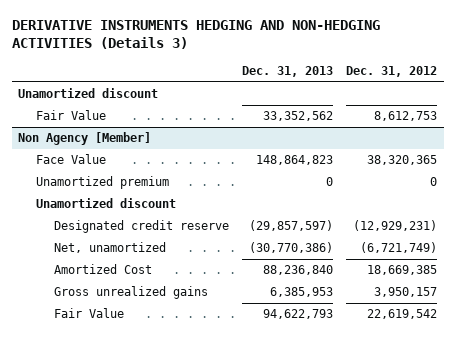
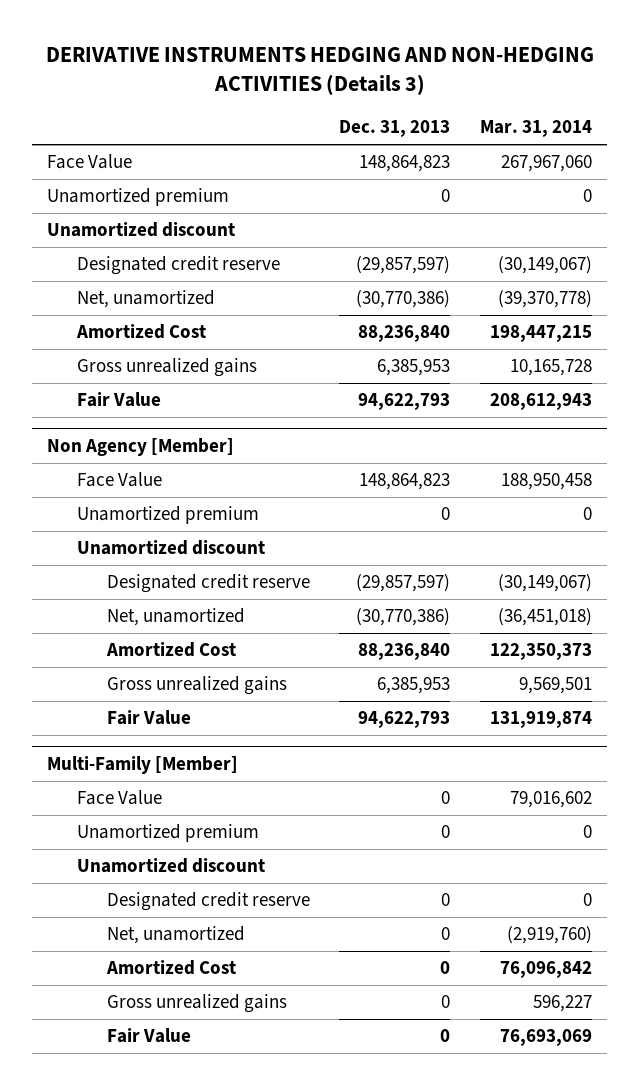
- | Dec. 31, 2013 | Dec. 31, 2012
+ | Dec. 31, 2013 | Mar. 31, 2014
+ Face Value | 148,864,823 | 267,967,060
+ Unamortized premium | 0 | 0
- Fair Value | 33,352,562 | 8,612,753
+ Designated credit reserve | (29,857,597) | (30,149,067)
+ Net, unamortized | (30,770,386) | (39,370,778)
+ Amortized Cost | 88,236,840 | 198,447,215
+ Gross unrealized gains | 6,385,953 | 10,165,728
+ Fair Value | 94,622,793 | 208,612,943
+ Multi-Family [Member]
+ Face Value | 0 | 79,016,602
+ Unamortized premium | 0 | 0
+ Unamortized discount
+ Designated credit reserve | 0 | 0
+ Net, unamortized | 0 | (2,919,760)
+ Amortized Cost | 0 | 76,096,842
+ Gross unrealized gains | 0 | 596,227
+ Fair Value | 0 | 76,693,069

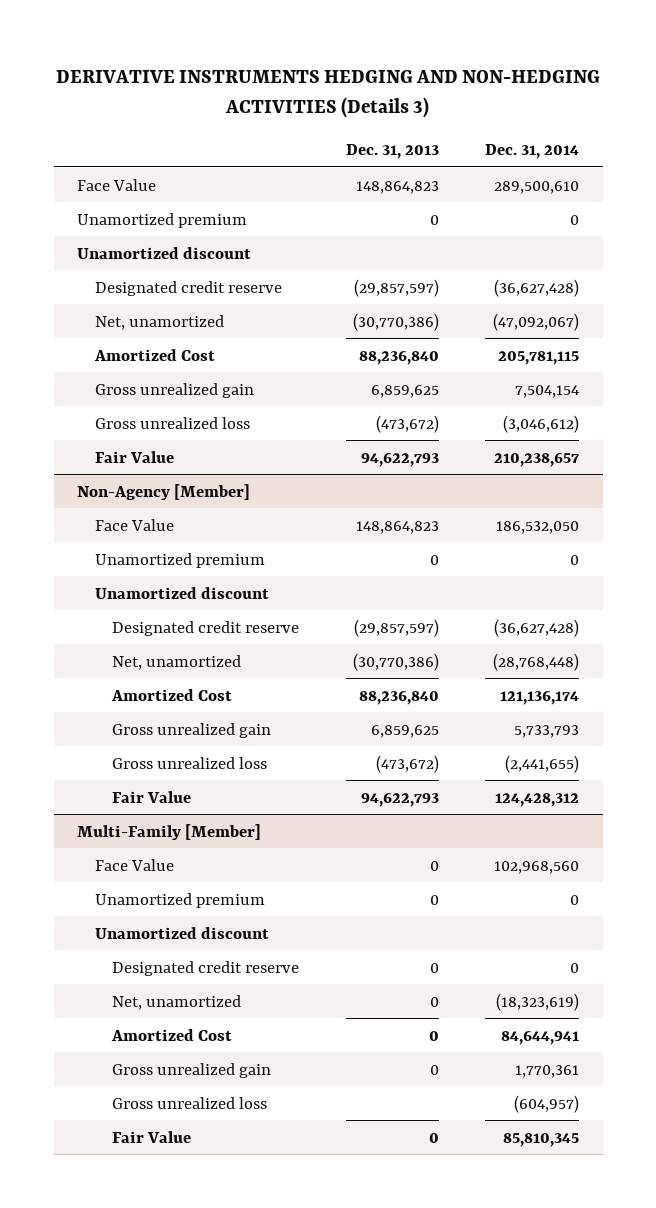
- | Dec. 31, 2013 | Mar. 31, 2014
+ | Dec. 31, 2013 | Dec. 31, 2014
- Gross unrealized gains | 6,385,953 | 10,165,728
+ Gross unrealized gain | 6,859,625 | 7,504,154
+ Gross unrealized loss | (473,672) | (3,046,612)
- Non Agency [Member]
+ Non-Agency [Member]
- Gross unrealized gains | 6,385,953 | 9,569,501
+ Gross unrealized gain | 6,859,625 | 5,733,793
+ Gross unrealized loss | (473,672) | (2,441,655)
@ Multi-Family [Member]
- Gross unrealized gains | 0 | 596,227
+ Gross unrealized gain | 0 | 1,770,361
+ Gross unrealized loss | | (604,957)

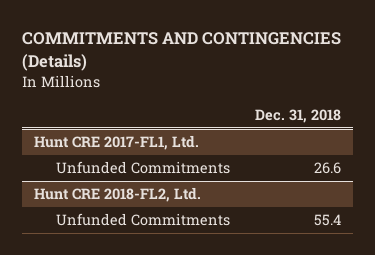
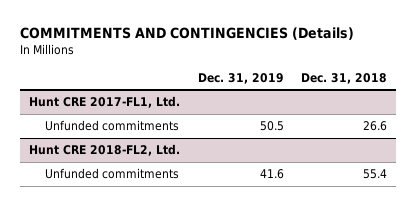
- | Dec. 31, 2018
+ | Dec. 31, 2019 | Dec. 31, 2018
@ Hunt CRE 2017-FL1, Ltd.
- Unfunded Commitments | 26.6
+ Unfunded commitments | 50.5 | 26.6
@ Hunt CRE 2018-FL2, Ltd.
- Unfunded Commitments | 55.4
+ Unfunded commitments | 41.6 | 55.4

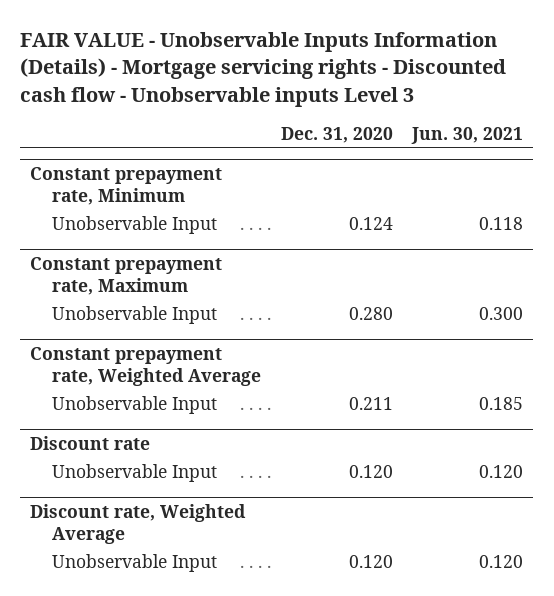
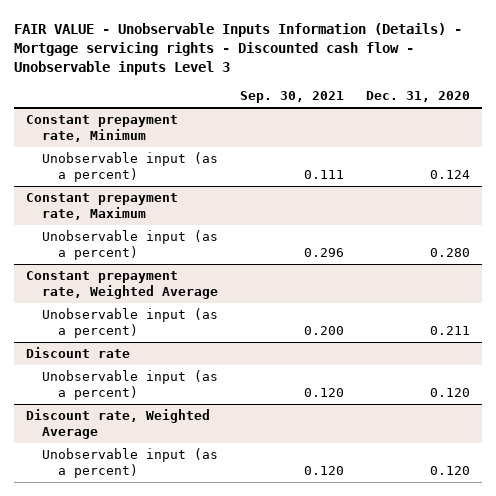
- | Dec. 31, 2020 | Jun. 30, 2021
+ | Sep. 30, 2021 | Dec. 31, 2020
@ Constant prepayment rate, Minimum
- Unobservable Input | 0.124 | 0.118
+ Unobservable input (as a percent) | 0.111 | 0.124
@ Constant prepayment rate, Maximum
- Unobservable Input | 0.280 | 0.300
+ Unobservable input (as a percent) | 0.296 | 0.280
@ Constant prepayment rate, Weighted Average
- Unobservable Input | 0.211 | 0.185
+ Unobservable input (as a percent) | 0.200 | 0.211
@ Discount rate
- Unobservable Input | 0.120 | 0.120
+ Unobservable input (as a percent) | 0.120 | 0.120
@ Discount rate, Weighted Average
- Unobservable Input | 0.120 | 0.120
+ Unobservable input (as a percent) | 0.120 | 0.120

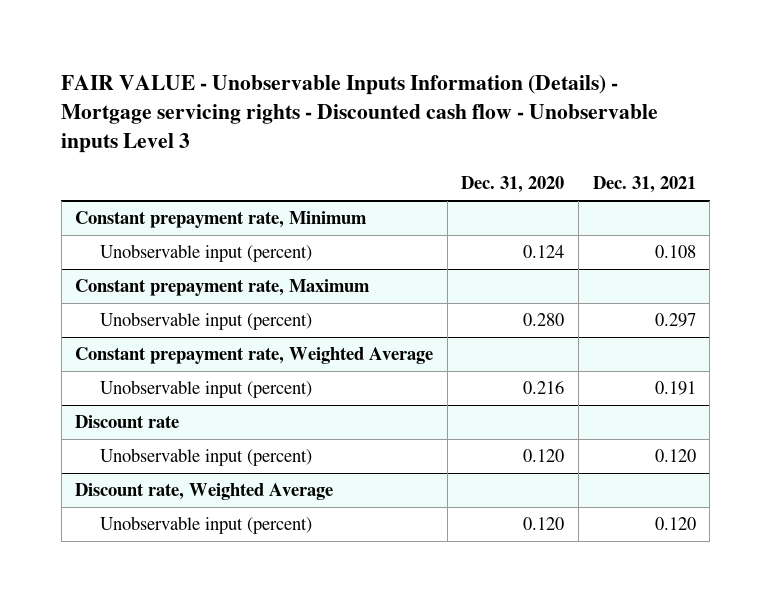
- | Sep. 30, 2021 | Dec. 31, 2020
+ | Dec. 31, 2020 | Dec. 31, 2021
@ Constant prepayment rate, Minimum
- Unobservable input (as a percent) | 0.111 | 0.124
+ Unobservable input (percent) | 0.124 | 0.108
@ Constant prepayment rate, Maximum
- Unobservable input (as a percent) | 0.296 | 0.280
+ Unobservable input (percent) | 0.280 | 0.297
@ Constant prepayment rate, Weighted Average
- Unobservable input (as a percent) | 0.200 | 0.211
+ Unobservable input (percent) | 0.216 | 0.191
@ Discount rate
- Unobservable input (as a percent) | 0.120 | 0.120
+ Unobservable input (percent) | 0.120 | 0.120
@ Discount rate, Weighted Average
- Unobservable input (as a percent) | 0.120 | 0.120
+ Unobservable input (percent) | 0.120 | 0.120

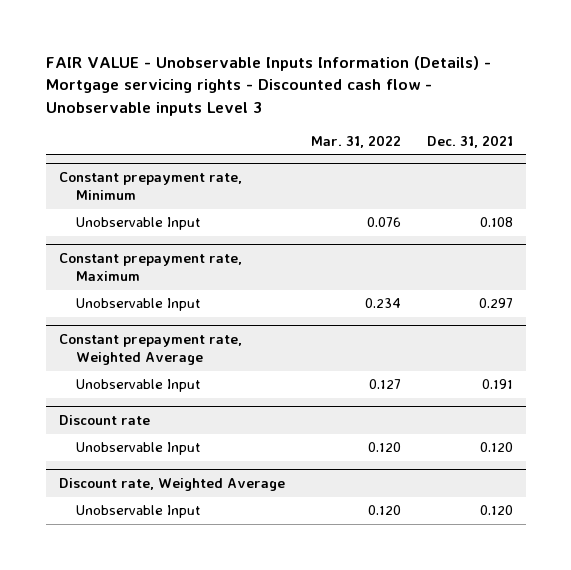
- | Dec. 31, 2020 | Dec. 31, 2021
+ | Mar. 31, 2022 | Dec. 31, 2021
@ Constant prepayment rate, Minimum
- Unobservable input (percent) | 0.124 | 0.108
+ Unobservable Input | 0.076 | 0.108
@ Constant prepayment rate, Maximum
- Unobservable input (percent) | 0.280 | 0.297
+ Unobservable Input | 0.234 | 0.297
@ Constant prepayment rate, Weighted Average
- Unobservable input (percent) | 0.216 | 0.191
+ Unobservable Input | 0.127 | 0.191
@ Discount rate
- Unobservable input (percent) | 0.120 | 0.120
+ Unobservable Input | 0.120 | 0.120
@ Discount rate, Weighted Average
- Unobservable input (percent) | 0.120 | 0.120
+ Unobservable Input | 0.120 | 0.120

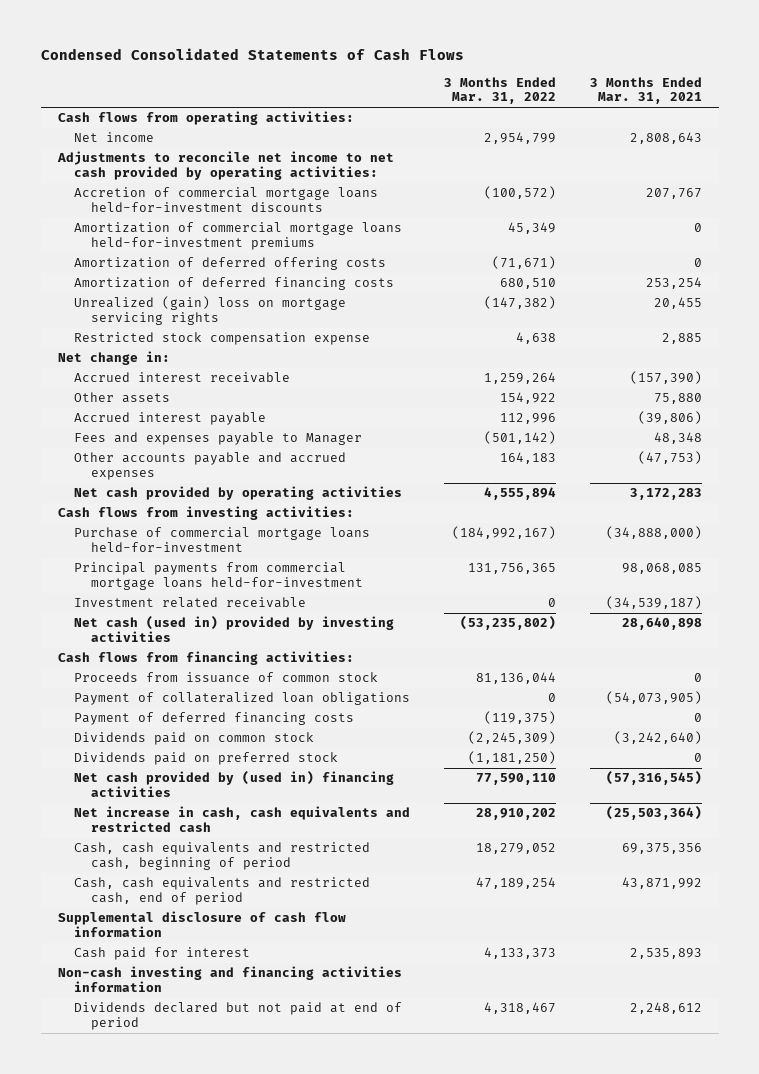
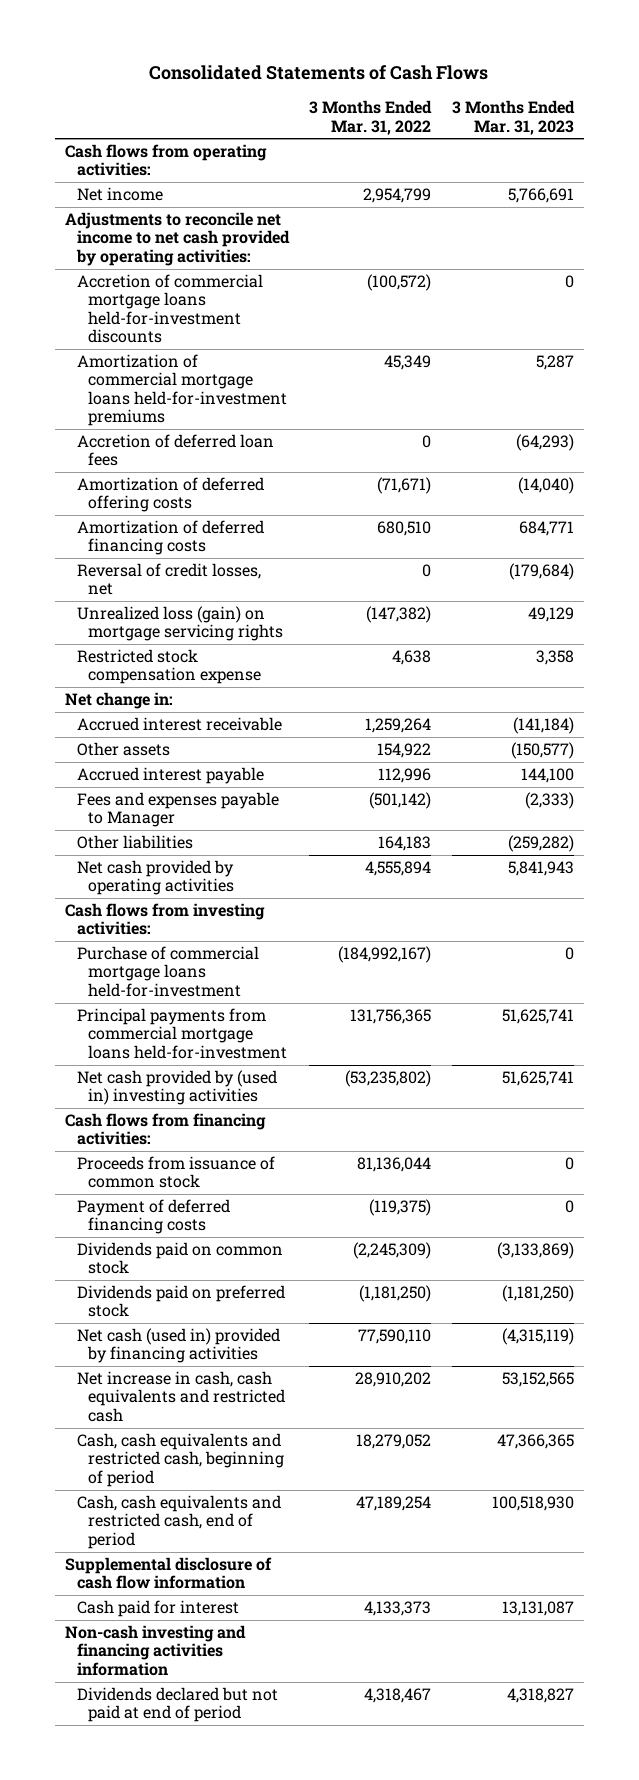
- Condensed Consolidated Statements of Cash Flows
+ Consolidated Statements of Cash Flows
- | 3 Months Ended Mar. 31, 2022 | 3 Months Ended Mar. 31, 2021
+ | 3 Months Ended Mar. 31, 2022 | 3 Months Ended Mar. 31, 2023
+ Accretion of deferred loan fees | 0 | (64,293)
- Unrealized (gain) loss on mortgage servicing rights | (147,382) | 20,455
+ Reversal of credit losses, net | 0 | (179,684)
+ Unrealized loss (gain) on mortgage servicing rights | (147,382) | 49,129
- Other accounts payable and accrued expenses | 164,183 | (47,753)
+ Other liabilities | 164,183 | (259,282)
- Investment related receivable | 0 | (34,539,187)
- Net cash (used in) provided by investing activities | (53,235,802) | 28,640,898
+ Net cash provided by (used in) investing activities | (53,235,802) | 51,625,741
- Payment of collateralized loan obligations | 0 | (54,073,905)
- Net cash provided by (used in) financing activities | 77,590,110 | (57,316,545)
+ Net cash (used in) provided by financing activities | 77,590,110 | (4,315,119)

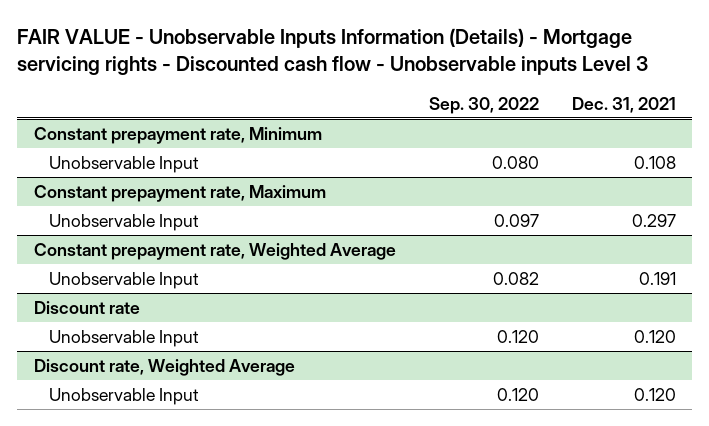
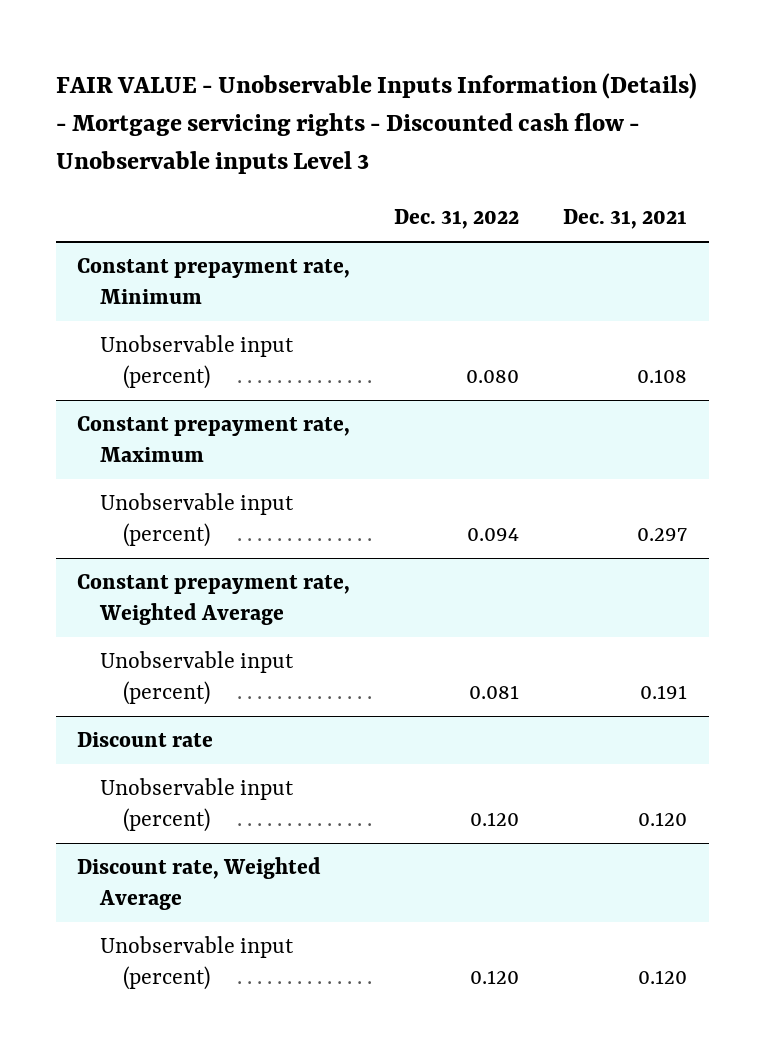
- | Sep. 30, 2022 | Dec. 31, 2021
+ | Dec. 31, 2022 | Dec. 31, 2021
@ Constant prepayment rate, Minimum
- Unobservable Input | 0.080 | 0.108
+ Unobservable input (percent) | 0.080 | 0.108
@ Constant prepayment rate, Maximum
- Unobservable Input | 0.097 | 0.297
+ Unobservable input (percent) | 0.094 | 0.297
@ Constant prepayment rate, Weighted Average
- Unobservable Input | 0.082 | 0.191
+ Unobservable input (percent) | 0.081 | 0.191
@ Discount rate
- Unobservable Input | 0.120 | 0.120
+ Unobservable input (percent) | 0.120 | 0.120
@ Discount rate, Weighted Average
- Unobservable Input | 0.120 | 0.120
+ Unobservable input (percent) | 0.120 | 0.120

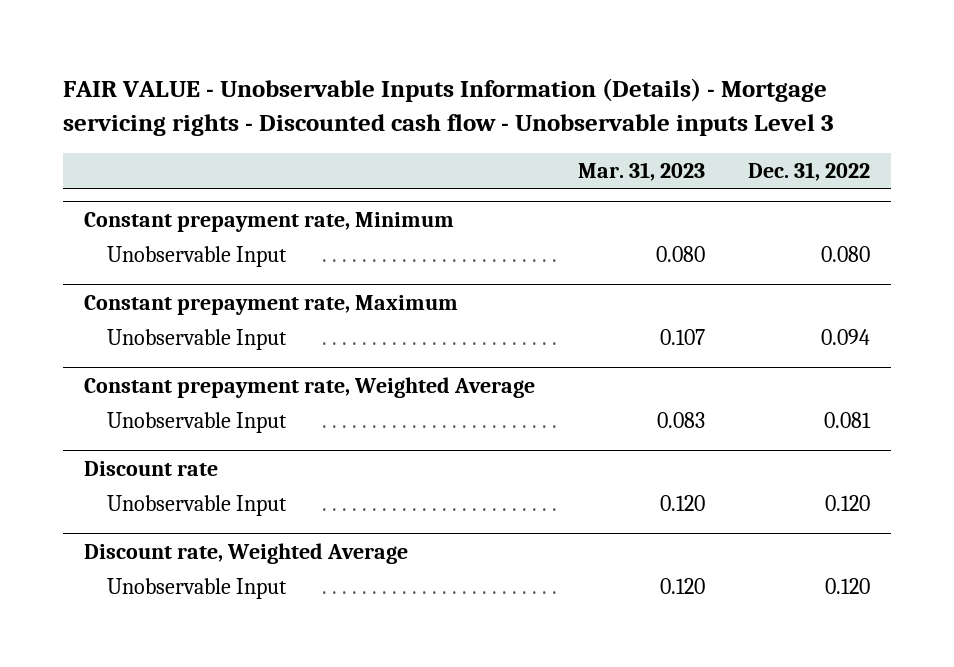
- | Dec. 31, 2022 | Dec. 31, 2021
+ | Mar. 31, 2023 | Dec. 31, 2022
@ Constant prepayment rate, Minimum
- Unobservable input (percent) | 0.080 | 0.108
+ Unobservable Input | 0.080 | 0.080
@ Constant prepayment rate, Maximum
- Unobservable input (percent) | 0.094 | 0.297
+ Unobservable Input | 0.107 | 0.094
@ Constant prepayment rate, Weighted Average
- Unobservable input (percent) | 0.081 | 0.191
+ Unobservable Input | 0.083 | 0.081
@ Discount rate
- Unobservable input (percent) | 0.120 | 0.120
+ Unobservable Input | 0.120 | 0.120
@ Discount rate, Weighted Average
- Unobservable input (percent) | 0.120 | 0.120
+ Unobservable Input | 0.120 | 0.120

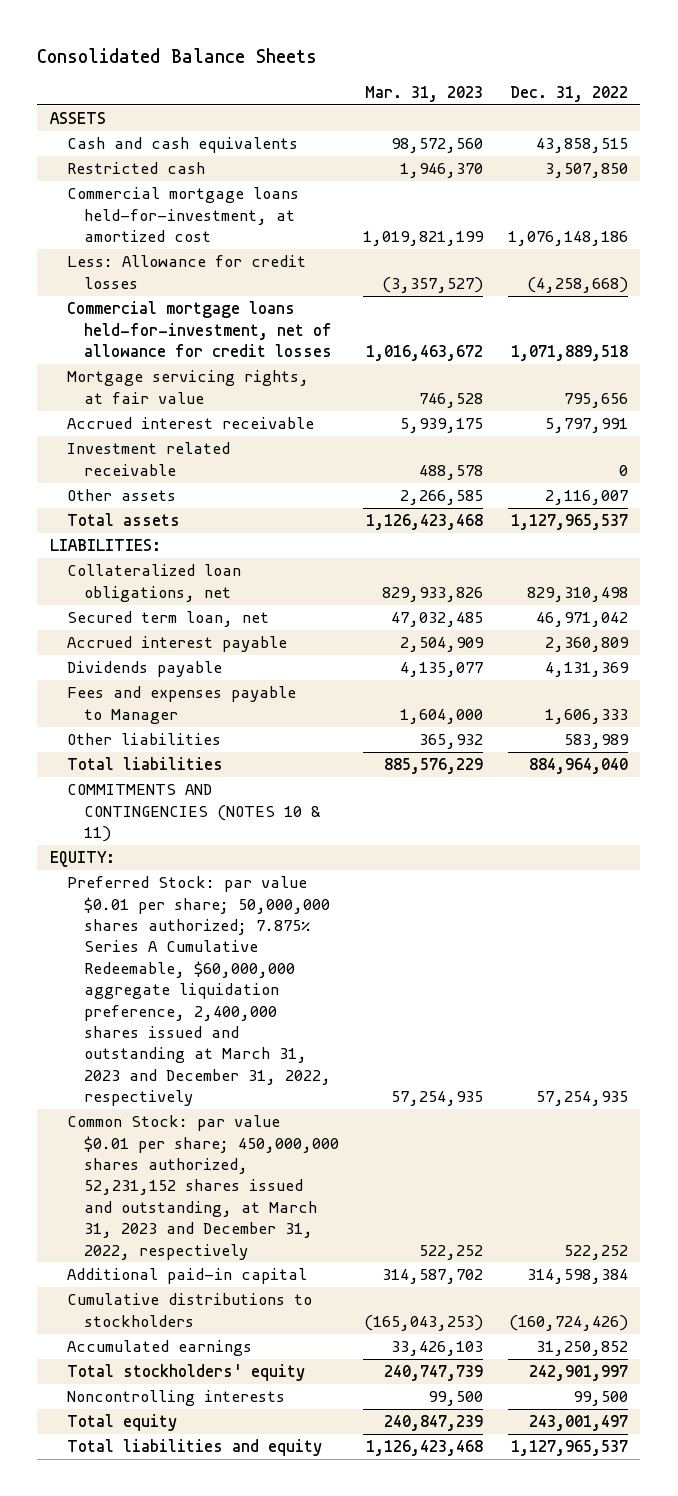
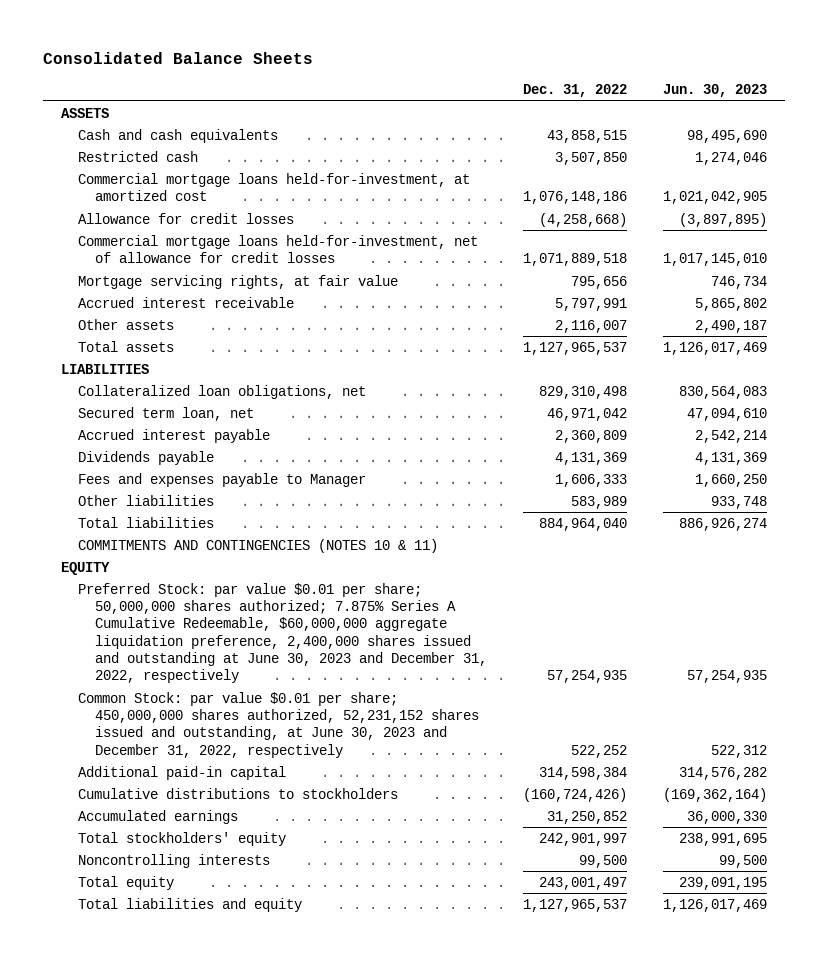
- | Mar. 31, 2023 | Dec. 31, 2022
+ | Dec. 31, 2022 | Jun. 30, 2023
- Less: Allowance for credit losses | (3,357,527) | (4,258,668)
+ Allowance for credit losses | (4,258,668) | (3,897,895)
- Investment related receivable | 488,578 | 0
- LIABILITIES:
+ LIABILITIES
- EQUITY:
- Preferred Stock: par value $0.01 per share; 50,000,000 shares authorized; 7.875% Series A Cumulative Redeemable, $60,000,000 aggregate liquidation preference, 2,400,000 shares issued and outstanding at March 31, 2023 and December 31, 2022, respectively | 57,254,935 | 57,254,935
- Common Stock: par value $0.01 per share; 450,000,000 shares authorized, 52,231,152 shares issued and outstanding, at March 31, 2023 and December 31, 2022, respectively | 522,252 | 522,252
+ EQUITY
+ Preferred Stock: par value $0.01 per share; 50,000,000 shares authorized; 7.875% Series A Cumulative Redeemable, $60,000,000 aggregate liquidation preference, 2,400,000 shares issued and outstanding at June 30, 2023 and December 31, 2022, respectively | 57,254,935 | 57,254,935
+ Common Stock: par value $0.01 per share; 450,000,000 shares authorized, 52,231,152 shares issued and outstanding, at June 30, 2023 and December 31, 2022, respectively | 522,252 | 522,312

